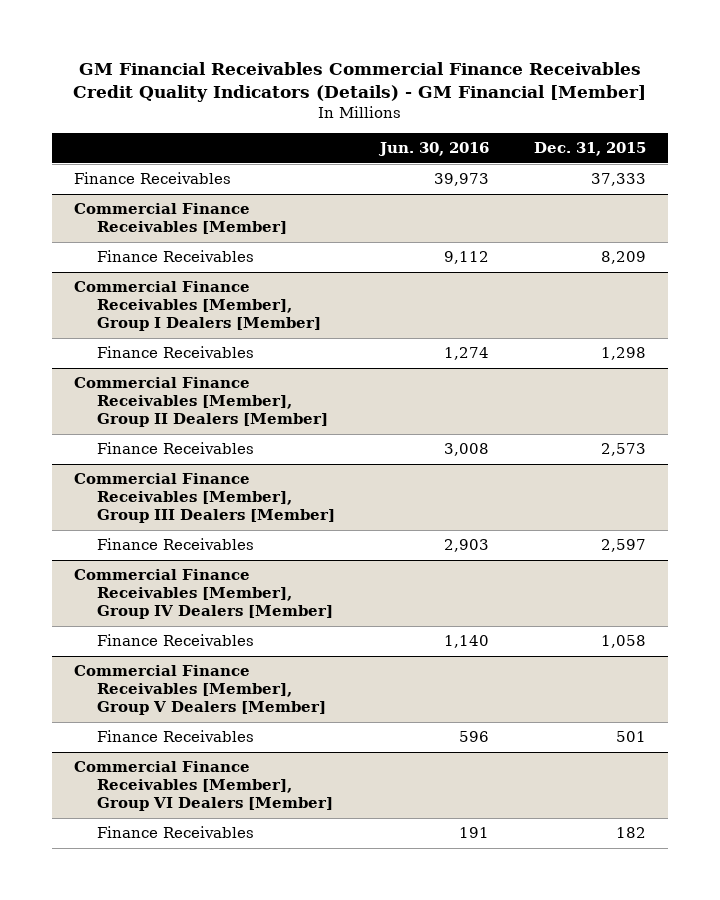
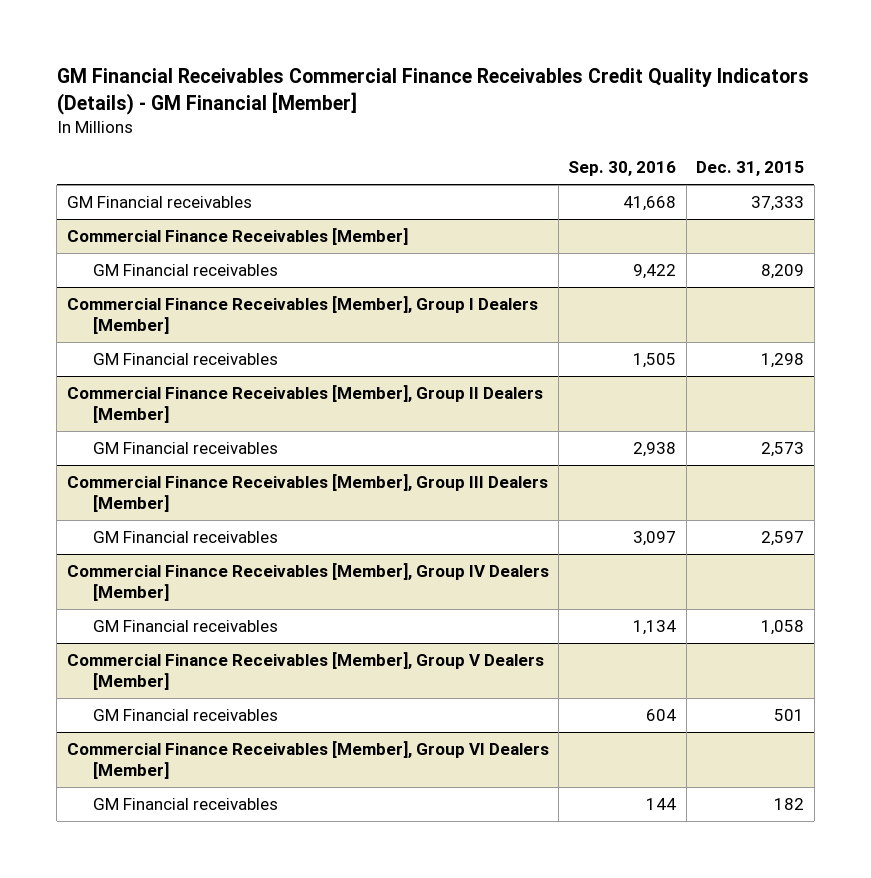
- | Jun. 30, 2016 | Dec. 31, 2015
+ | Sep. 30, 2016 | Dec. 31, 2015
- Finance Receivables | 39,973 | 37,333
+ GM Financial receivables | 41,668 | 37,333
@ Commercial Finance Receivables [Member]
- Finance Receivables | 9,112 | 8,209
+ GM Financial receivables | 9,422 | 8,209
@ Commercial Finance Receivables [Member], Group I Dealers [Member]
- Finance Receivables | 1,274 | 1,298
+ GM Financial receivables | 1,505 | 1,298
@ Commercial Finance Receivables [Member], Group II Dealers [Member]
- Finance Receivables | 3,008 | 2,573
+ GM Financial receivables | 2,938 | 2,573
@ Commercial Finance Receivables [Member], Group III Dealers [Member]
- Finance Receivables | 2,903 | 2,597
+ GM Financial receivables | 3,097 | 2,597
@ Commercial Finance Receivables [Member], Group IV Dealers [Member]
- Finance Receivables | 1,140 | 1,058
+ GM Financial receivables | 1,134 | 1,058
@ Commercial Finance Receivables [Member], Group V Dealers [Member]
- Finance Receivables | 596 | 501
+ GM Financial receivables | 604 | 501
@ Commercial Finance Receivables [Member], Group VI Dealers [Member]
- Finance Receivables | 191 | 182
+ GM Financial receivables | 144 | 182

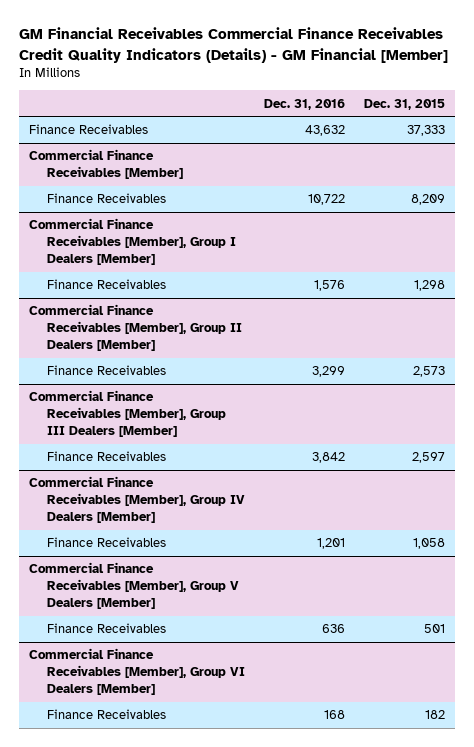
- | Sep. 30, 2016 | Dec. 31, 2015
+ | Dec. 31, 2016 | Dec. 31, 2015
- GM Financial receivables | 41,668 | 37,333
+ Finance Receivables | 43,632 | 37,333
@ Commercial Finance Receivables [Member]
- GM Financial receivables | 9,422 | 8,209
+ Finance Receivables | 10,722 | 8,209
@ Commercial Finance Receivables [Member], Group I Dealers [Member]
- GM Financial receivables | 1,505 | 1,298
+ Finance Receivables | 1,576 | 1,298
@ Commercial Finance Receivables [Member], Group II Dealers [Member]
- GM Financial receivables | 2,938 | 2,573
+ Finance Receivables | 3,299 | 2,573
@ Commercial Finance Receivables [Member], Group III Dealers [Member]
- GM Financial receivables | 3,097 | 2,597
+ Finance Receivables | 3,842 | 2,597
@ Commercial Finance Receivables [Member], Group IV Dealers [Member]
- GM Financial receivables | 1,134 | 1,058
+ Finance Receivables | 1,201 | 1,058
@ Commercial Finance Receivables [Member], Group V Dealers [Member]
- GM Financial receivables | 604 | 501
+ Finance Receivables | 636 | 501
@ Commercial Finance Receivables [Member], Group VI Dealers [Member]
- GM Financial receivables | 144 | 182
+ Finance Receivables | 168 | 182

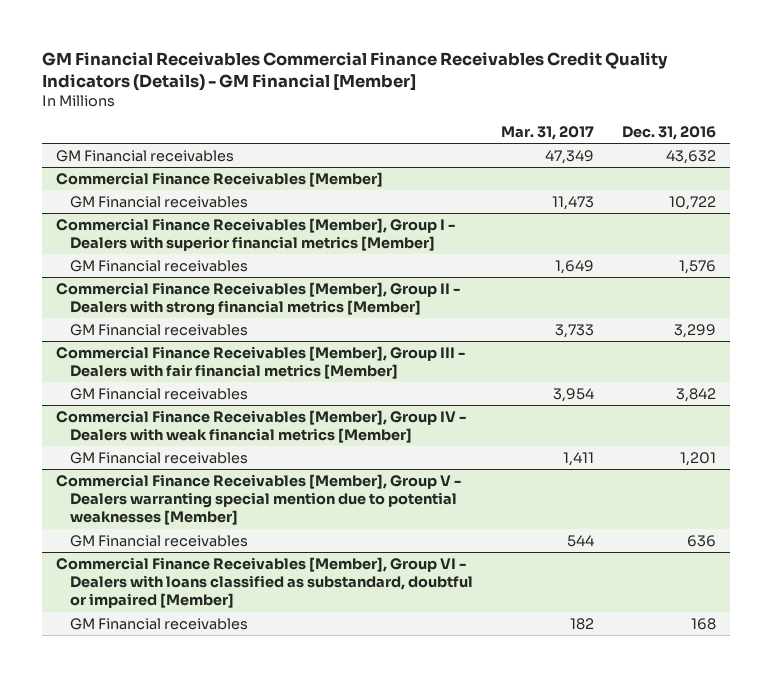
- | Dec. 31, 2016 | Dec. 31, 2015
+ | Mar. 31, 2017 | Dec. 31, 2016
- Finance Receivables | 43,632 | 37,333
+ GM Financial receivables | 47,349 | 43,632
@ Commercial Finance Receivables [Member]
- Finance Receivables | 10,722 | 8,209
- Commercial Finance Receivables [Member], Group I Dealers [Member]
- Finance Receivables | 1,576 | 1,298
- Commercial Finance Receivables [Member], Group II Dealers [Member]
- Finance Receivables | 3,299 | 2,573
- Commercial Finance Receivables [Member], Group III Dealers [Member]
- Finance Receivables | 3,842 | 2,597
- Commercial Finance Receivables [Member], Group IV Dealers [Member]
- Finance Receivables | 1,201 | 1,058
- Commercial Finance Receivables [Member], Group V Dealers [Member]
- Finance Receivables | 636 | 501
- Commercial Finance Receivables [Member], Group VI Dealers [Member]
- Finance Receivables | 168 | 182
@ Commercial Finance Receivables [Member]
+ GM Financial receivables | 11,473 | 10,722
+ Commercial Finance Receivables [Member], Group I - Dealers with superior financial metrics [Member]
+ GM Financial receivables | 1,649 | 1,576
+ Commercial Finance Receivables [Member], Group II - Dealers with strong financial metrics [Member]
+ GM Financial receivables | 3,733 | 3,299
+ Commercial Finance Receivables [Member], Group III - Dealers with fair financial metrics [Member]
+ GM Financial receivables | 3,954 | 3,842
+ Commercial Finance Receivables [Member], Group IV - Dealers with weak financial metrics [Member]
+ GM Financial receivables | 1,411 | 1,201
+ Commercial Finance Receivables [Member], Group V - Dealers warranting special mention due to potential weaknesses [Member]
+ GM Financial receivables | 544 | 636
+ Commercial Finance Receivables [Member], Group VI - Dealers with loans classified as substandard, doubtful or impaired [Member]
+ GM Financial receivables | 182 | 168

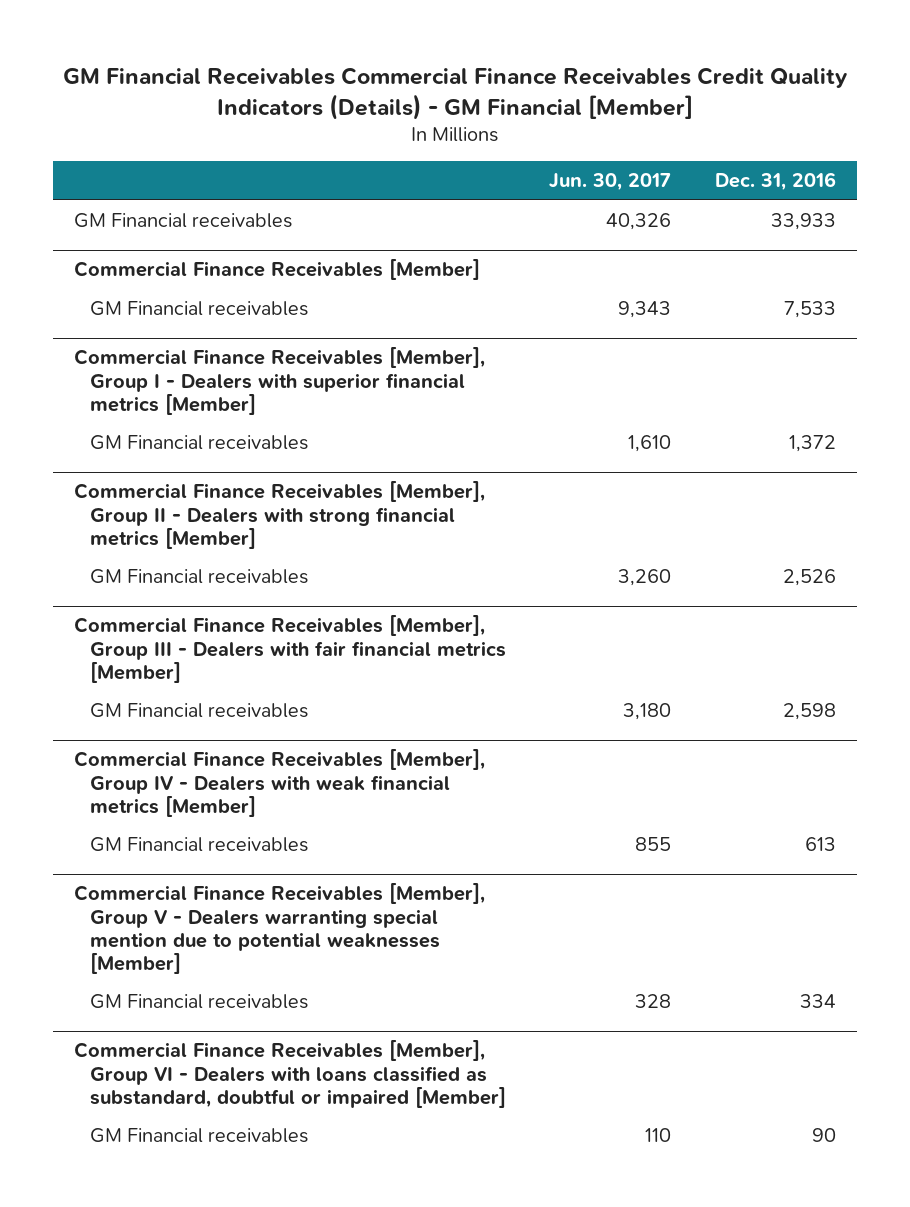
- | Mar. 31, 2017 | Dec. 31, 2016
+ | Jun. 30, 2017 | Dec. 31, 2016
- GM Financial receivables | 47,349 | 43,632
+ GM Financial receivables | 40,326 | 33,933
@ Commercial Finance Receivables [Member]
- GM Financial receivables | 11,473 | 10,722
+ GM Financial receivables | 9,343 | 7,533
@ Commercial Finance Receivables [Member], Group I - Dealers with superior financial metrics [Member]
- GM Financial receivables | 1,649 | 1,576
+ GM Financial receivables | 1,610 | 1,372
@ Commercial Finance Receivables [Member], Group II - Dealers with strong financial metrics [Member]
- GM Financial receivables | 3,733 | 3,299
+ GM Financial receivables | 3,260 | 2,526
@ Commercial Finance Receivables [Member], Group III - Dealers with fair financial metrics [Member]
- GM Financial receivables | 3,954 | 3,842
+ GM Financial receivables | 3,180 | 2,598
@ Commercial Finance Receivables [Member], Group IV - Dealers with weak financial metrics [Member]
- GM Financial receivables | 1,411 | 1,201
+ GM Financial receivables | 855 | 613
@ Commercial Finance Receivables [Member], Group V - Dealers warranting special mention due to potential weaknesses [Member]
- GM Financial receivables | 544 | 636
+ GM Financial receivables | 328 | 334
@ Commercial Finance Receivables [Member], Group VI - Dealers with loans classified as substandard, doubtful or impaired [Member]
- GM Financial receivables | 182 | 168
+ GM Financial receivables | 110 | 90

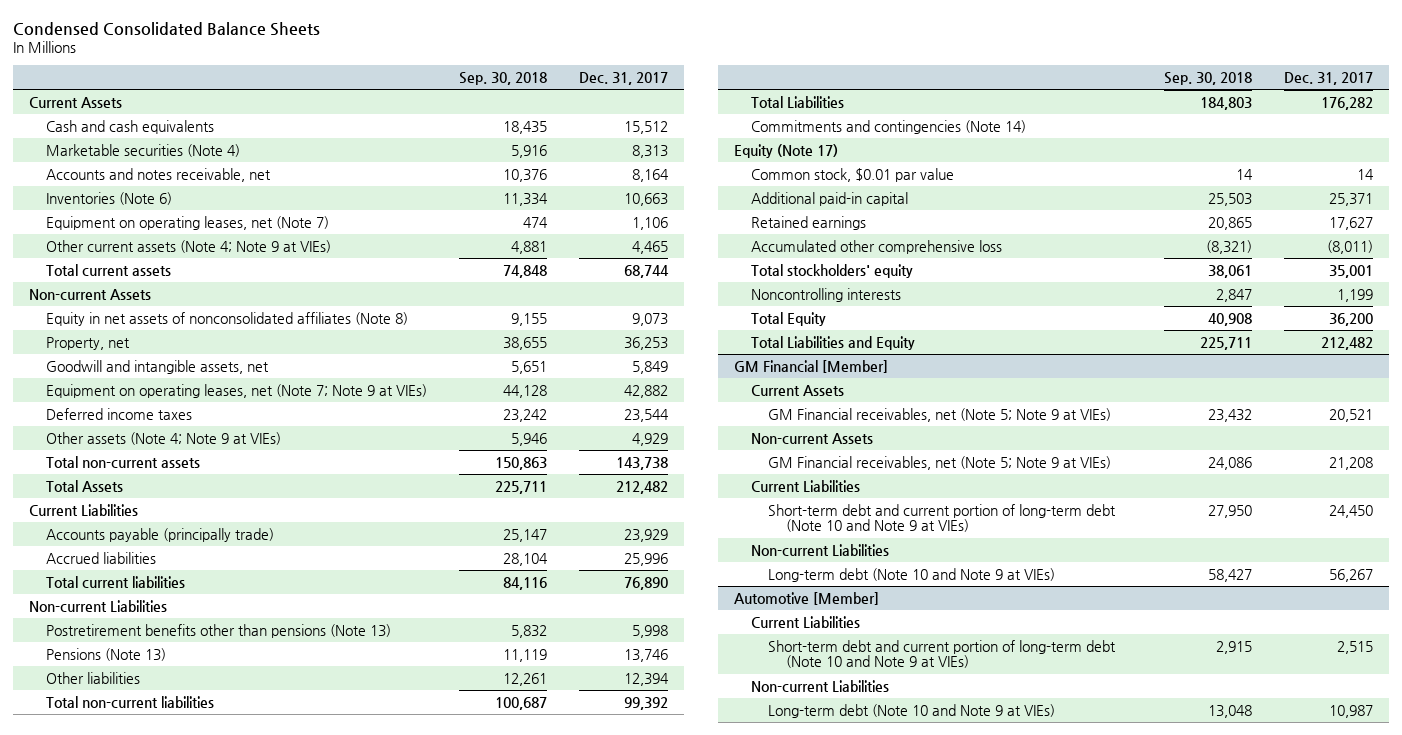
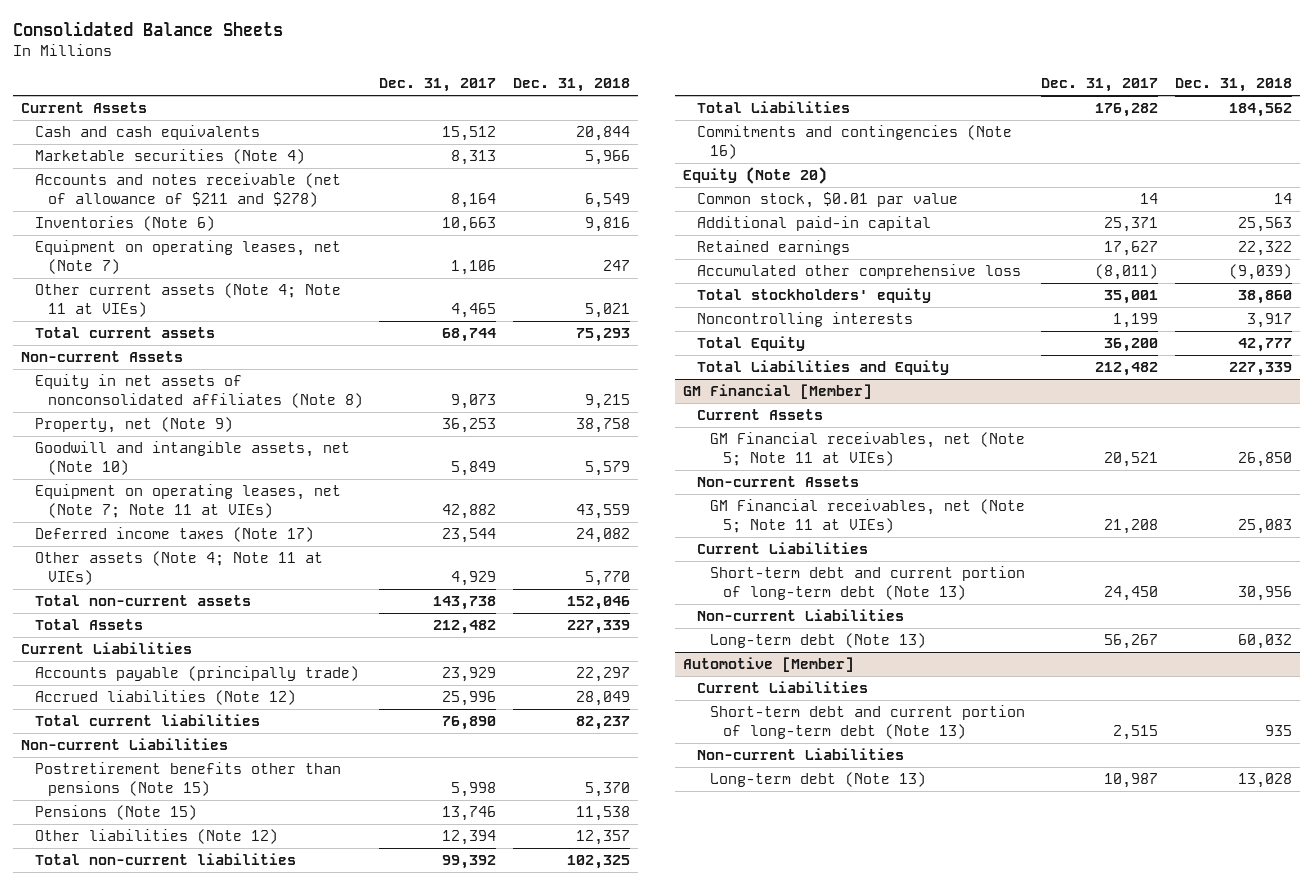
- Condensed Consolidated Balance Sheets
+ Consolidated Balance Sheets
- | Sep. 30, 2018 | Dec. 31, 2017
+ | Dec. 31, 2017 | Dec. 31, 2018
- Accounts and notes receivable, net | 10,376 | 8,164
+ Accounts and notes receivable (net of allowance of $211 and $278) | 8,164 | 6,549
- Other current assets (Note 4; Note 9 at VIEs) | 4,881 | 4,465
+ Other current assets (Note 4; Note 11 at VIEs) | 4,465 | 5,021
- Property, net | 38,655 | 36,253
- Goodwill and intangible assets, net | 5,651 | 5,849
- Equipment on operating leases, net (Note 7; Note 9 at VIEs) | 44,128 | 42,882
- Deferred income taxes | 23,242 | 23,544
- Other assets (Note 4; Note 9 at VIEs) | 5,946 | 4,929
+ Property, net (Note 9) | 36,253 | 38,758
+ Goodwill and intangible assets, net (Note 10) | 5,849 | 5,579
+ Equipment on operating leases, net (Note 7; Note 11 at VIEs) | 42,882 | 43,559
+ Deferred income taxes (Note 17) | 23,544 | 24,082
+ Other assets (Note 4; Note 11 at VIEs) | 4,929 | 5,770
- Accrued liabilities | 28,104 | 25,996
+ Accrued liabilities (Note 12) | 25,996 | 28,049
- Postretirement benefits other than pensions (Note 13) | 5,832 | 5,998
- Pensions (Note 13) | 11,119 | 13,746
- Other liabilities | 12,261 | 12,394
+ Postretirement benefits other than pensions (Note 15) | 5,998 | 5,370
+ Pensions (Note 15) | 13,746 | 11,538
+ Other liabilities (Note 12) | 12,394 | 12,357
- Commitments and contingencies (Note 14)
- Equity (Note 17)
+ Commitments and contingencies (Note 16)
+ Equity (Note 20)
@ GM Financial [Member]
- GM Financial receivables, net (Note 5; Note 9 at VIEs) | 23,432 | 20,521
+ GM Financial receivables, net (Note 5; Note 11 at VIEs) | 20,521 | 26,850
- GM Financial receivables, net (Note 5; Note 9 at VIEs) | 24,086 | 21,208
+ GM Financial receivables, net (Note 5; Note 11 at VIEs) | 21,208 | 25,083
- Short-term debt and current portion of long-term debt (Note 10 and Note 9 at VIEs) | 27,950 | 24,450
+ Short-term debt and current portion of long-term debt (Note 13) | 24,450 | 30,956
- Long-term debt (Note 10 and Note 9 at VIEs) | 58,427 | 56,267
+ Long-term debt (Note 13) | 56,267 | 60,032
@ Automotive [Member]
- Short-term debt and current portion of long-term debt (Note 10 and Note 9 at VIEs) | 2,915 | 2,515
+ Short-term debt and current portion of long-term debt (Note 13) | 2,515 | 935
- Long-term debt (Note 10 and Note 9 at VIEs) | 13,048 | 10,987
+ Long-term debt (Note 13) | 10,987 | 13,028

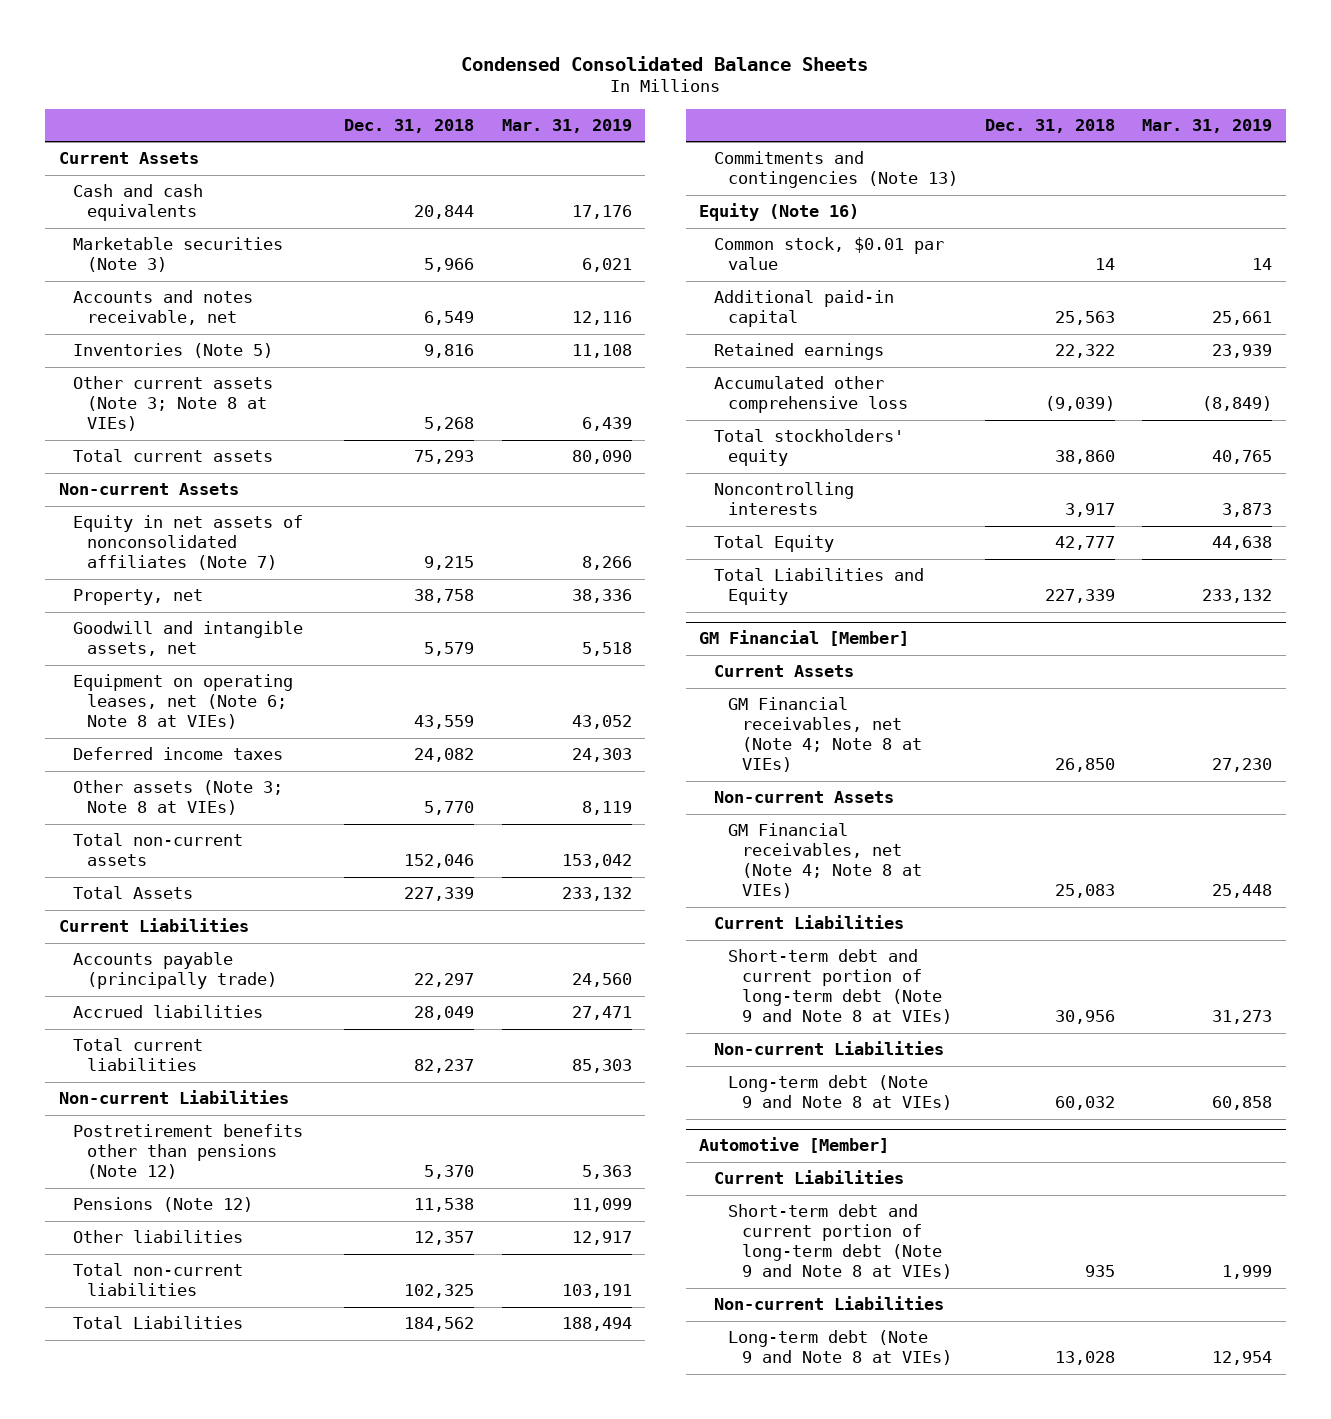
- Consolidated Balance Sheets
+ Condensed Consolidated Balance Sheets
- | Dec. 31, 2017 | Dec. 31, 2018
+ | Dec. 31, 2018 | Mar. 31, 2019
- Marketable securities (Note 4) | 8,313 | 5,966
- Accounts and notes receivable (net of allowance of $211 and $278) | 8,164 | 6,549
- Inventories (Note 6) | 10,663 | 9,816
- Equipment on operating leases, net (Note 7) | 1,106 | 247
- Other current assets (Note 4; Note 11 at VIEs) | 4,465 | 5,021
+ Marketable securities (Note 3) | 5,966 | 6,021
+ Accounts and notes receivable, net | 6,549 | 12,116
+ Inventories (Note 5) | 9,816 | 11,108
+ Other current assets (Note 3; Note 8 at VIEs) | 5,268 | 6,439
- Equity in net assets of nonconsolidated affiliates (Note 8) | 9,073 | 9,215
- Property, net (Note 9) | 36,253 | 38,758
- Goodwill and intangible assets, net (Note 10) | 5,849 | 5,579
- Equipment on operating leases, net (Note 7; Note 11 at VIEs) | 42,882 | 43,559
- Deferred income taxes (Note 17) | 23,544 | 24,082
- Other assets (Note 4; Note 11 at VIEs) | 4,929 | 5,770
+ Equity in net assets of nonconsolidated affiliates (Note 7) | 9,215 | 8,266
+ Property, net | 38,758 | 38,336
+ Goodwill and intangible assets, net | 5,579 | 5,518
+ Equipment on operating leases, net (Note 6; Note 8 at VIEs) | 43,559 | 43,052
+ Deferred income taxes | 24,082 | 24,303
+ Other assets (Note 3; Note 8 at VIEs) | 5,770 | 8,119
- Accrued liabilities (Note 12) | 25,996 | 28,049
+ Accrued liabilities | 28,049 | 27,471
- Postretirement benefits other than pensions (Note 15) | 5,998 | 5,370
- Pensions (Note 15) | 13,746 | 11,538
- Other liabilities (Note 12) | 12,394 | 12,357
+ Postretirement benefits other than pensions (Note 12) | 5,370 | 5,363
+ Pensions (Note 12) | 11,538 | 11,099
+ Other liabilities | 12,357 | 12,917
- Commitments and contingencies (Note 16)
- Equity (Note 20)
+ Commitments and contingencies (Note 13)
+ Equity (Note 16)
@ GM Financial [Member]
- GM Financial receivables, net (Note 5; Note 11 at VIEs) | 20,521 | 26,850
+ GM Financial receivables, net (Note 4; Note 8 at VIEs) | 26,850 | 27,230
- GM Financial receivables, net (Note 5; Note 11 at VIEs) | 21,208 | 25,083
+ GM Financial receivables, net (Note 4; Note 8 at VIEs) | 25,083 | 25,448
- Short-term debt and current portion of long-term debt (Note 13) | 24,450 | 30,956
+ Short-term debt and current portion of long-term debt (Note 9 and Note 8 at VIEs) | 30,956 | 31,273
- Long-term debt (Note 13) | 56,267 | 60,032
+ Long-term debt (Note 9 and Note 8 at VIEs) | 60,032 | 60,858
@ Automotive [Member]
- Short-term debt and current portion of long-term debt (Note 13) | 2,515 | 935
+ Short-term debt and current portion of long-term debt (Note 9 and Note 8 at VIEs) | 935 | 1,999
- Long-term debt (Note 13) | 10,987 | 13,028
+ Long-term debt (Note 9 and Note 8 at VIEs) | 13,028 | 12,954

